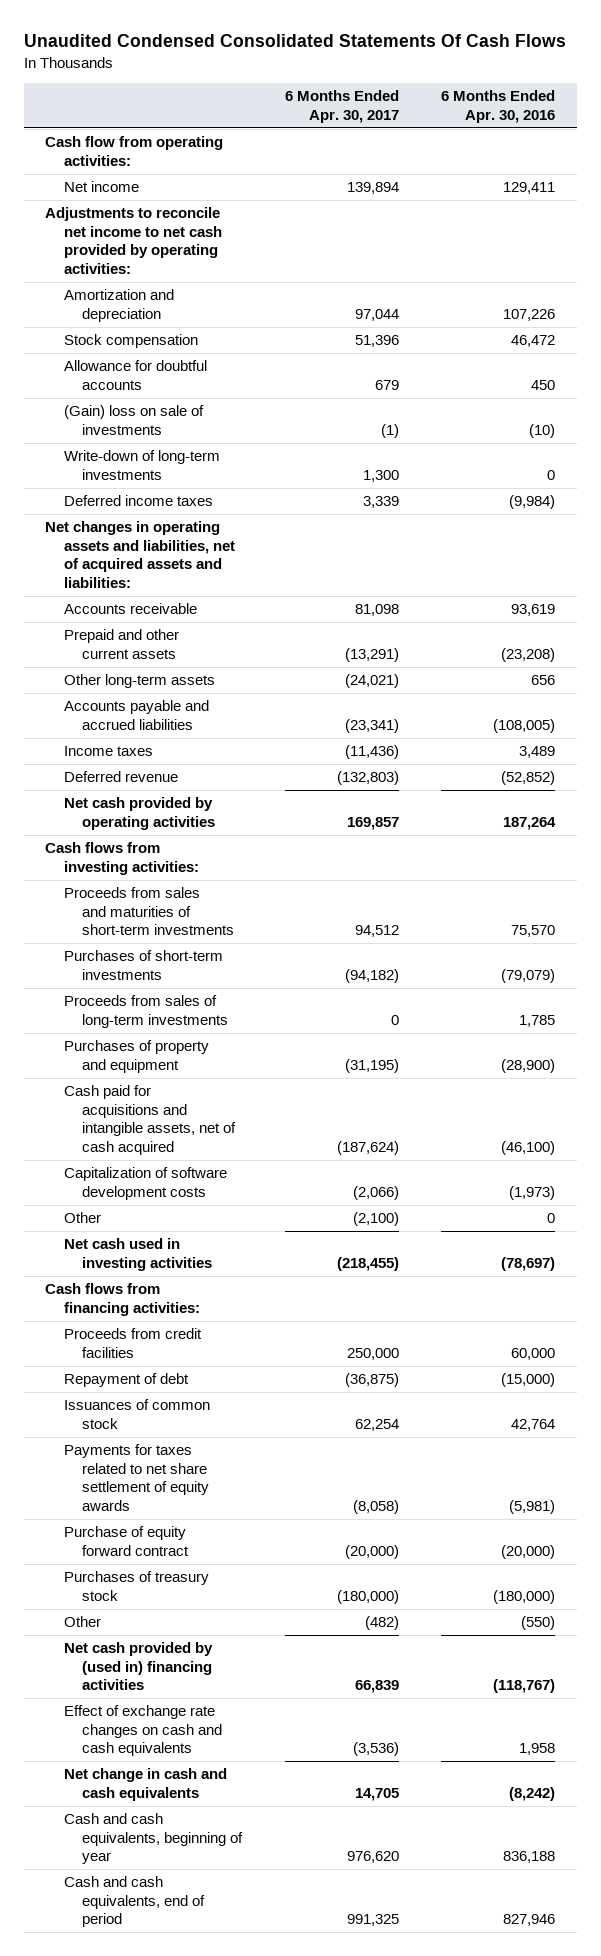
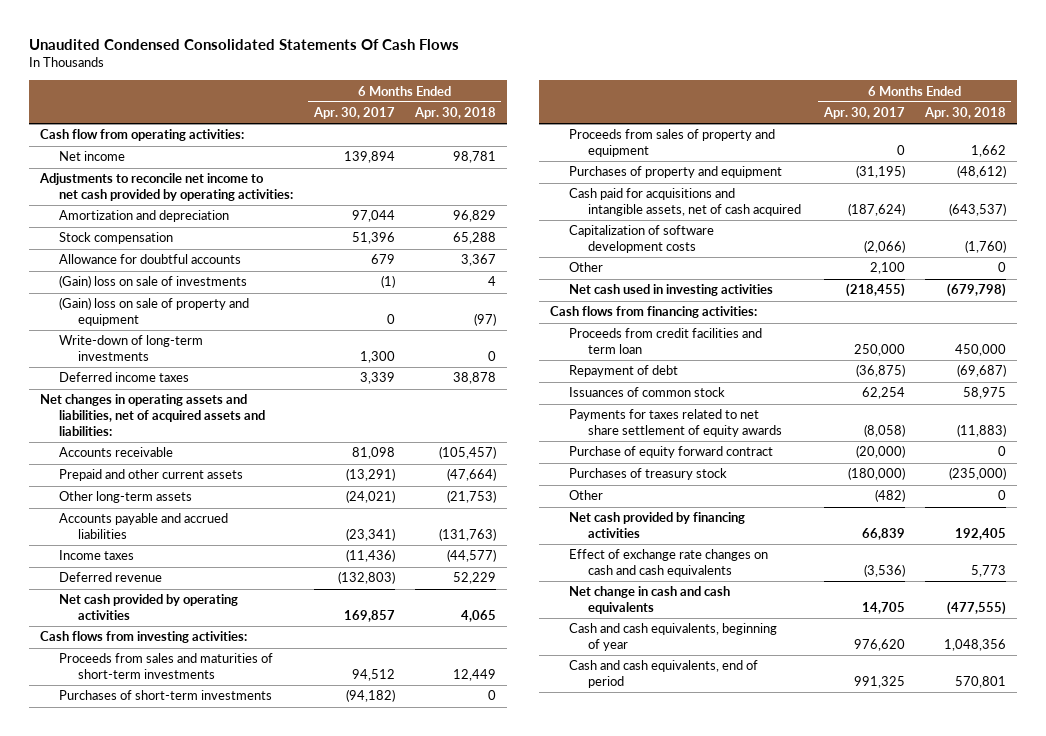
- | 6 Months Ended Apr. 30, 2017 | 6 Months Ended Apr. 30, 2016
+ | 6 Months Ended Apr. 30, 2017 | 6 Months Ended Apr. 30, 2018
+ (Gain) loss on sale of property and equipment | 0 | (97)
- Proceeds from sales of long-term investments | 0 | 1,785
+ Proceeds from sales of property and equipment | 0 | 1,662
- Other | (2,100) | 0
+ Other | 2,100 | 0
- Proceeds from credit facilities | 250,000 | 60,000
+ Proceeds from credit facilities and term loan | 250,000 | 450,000
- Net cash provided by (used in) financing activities | 66,839 | (118,767)
+ Net cash provided by financing activities | 66,839 | 192,405

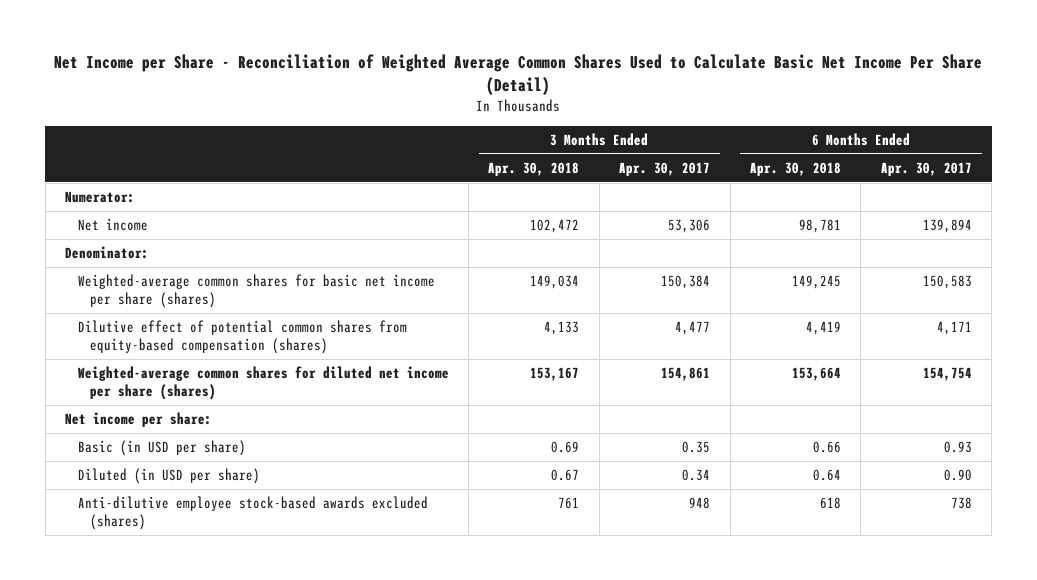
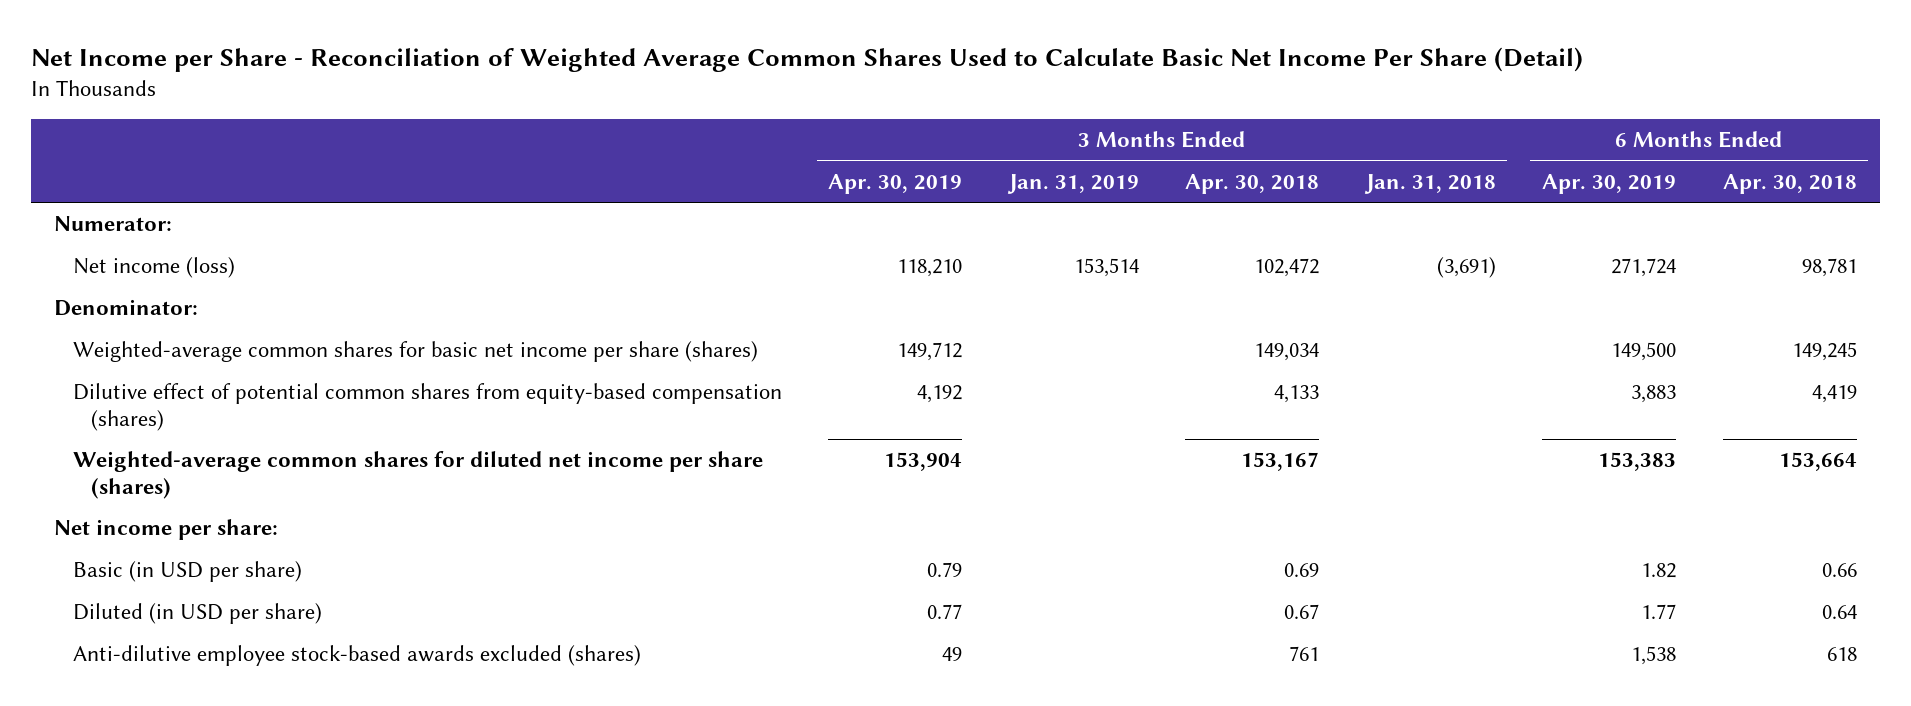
- | 3 Months Ended Apr. 30, 2018 | 3 Months Ended Apr. 30, 2017 | 6 Months Ended Apr. 30, 2018 | 6 Months Ended Apr. 30, 2017
+ | 3 Months Ended Apr. 30, 2019 | 3 Months Ended Jan. 31, 2019 | 3 Months Ended Apr. 30, 2018 | 3 Months Ended Jan. 31, 2018 | 6 Months Ended Apr. 30, 2019 | 6 Months Ended Apr. 30, 2018
- Net income | 102,472 | 53,306 | 98,781 | 139,894
+ Net income (loss) | 118,210 | 153,514 | 102,472 | (3,691) | 271,724 | 98,781

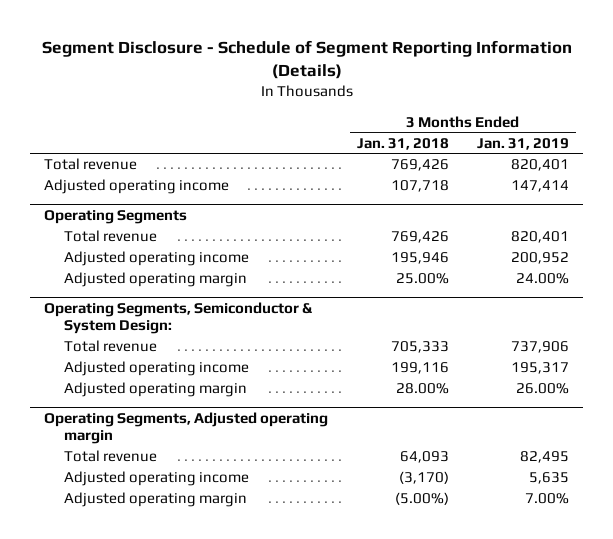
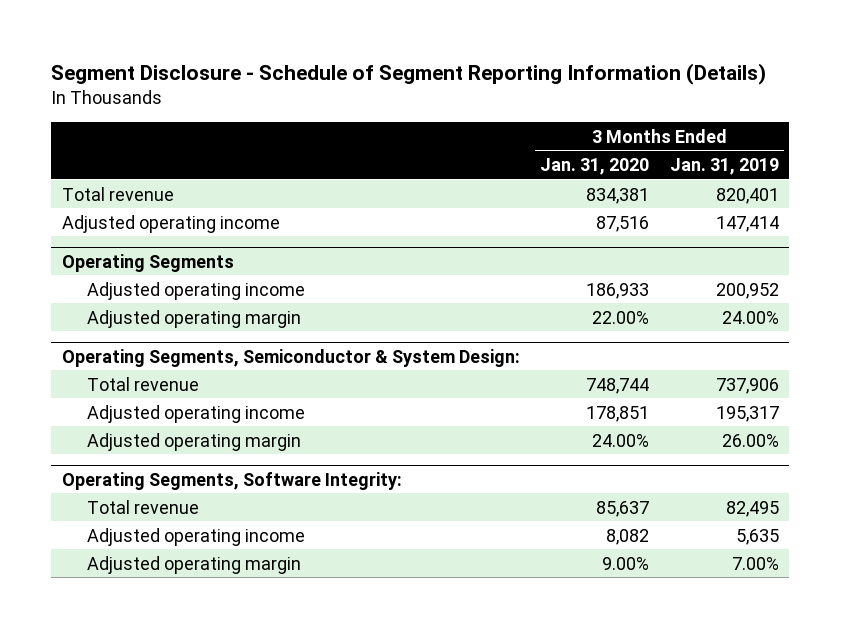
- | 3 Months Ended Jan. 31, 2018 | 3 Months Ended Jan. 31, 2019
+ | 3 Months Ended Jan. 31, 2020 | 3 Months Ended Jan. 31, 2019
@ Operating Segments
- Total revenue | 769,426 | 820,401
- Operating Segments, Adjusted operating margin
+ Operating Segments, Software Integrity:

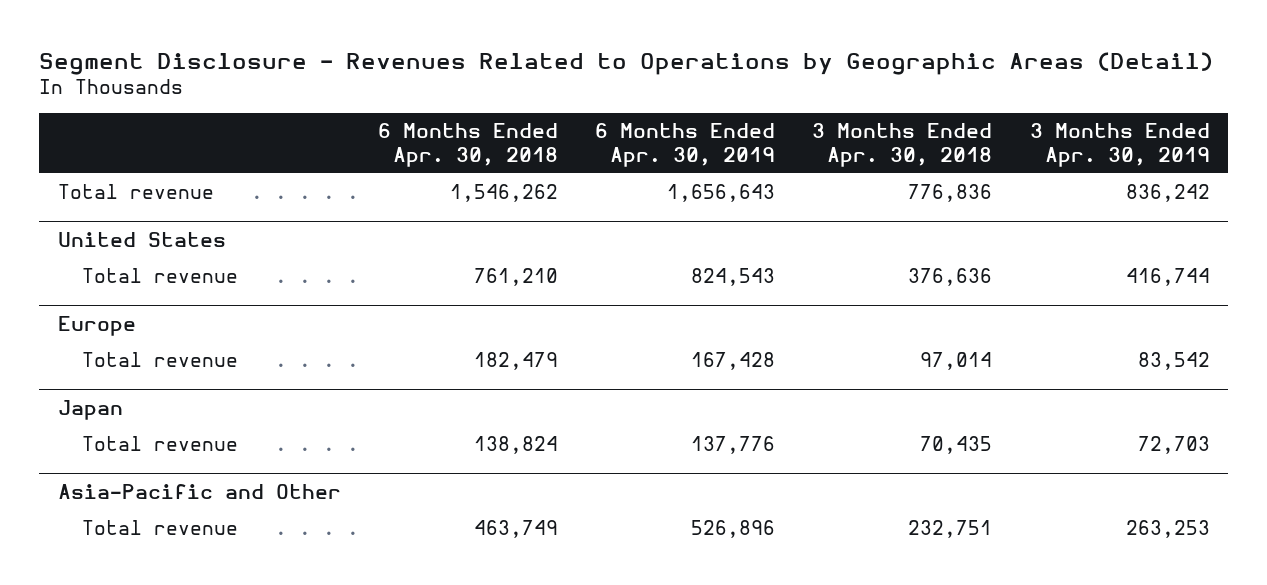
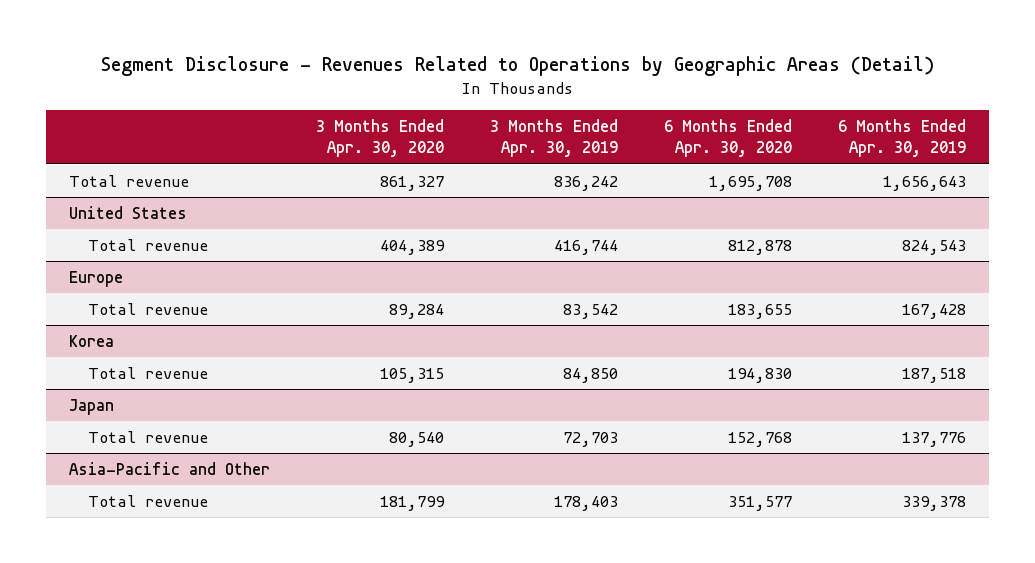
- | 6 Months Ended Apr. 30, 2018 | 6 Months Ended Apr. 30, 2019 | 3 Months Ended Apr. 30, 2018 | 3 Months Ended Apr. 30, 2019
+ | 3 Months Ended Apr. 30, 2020 | 3 Months Ended Apr. 30, 2019 | 6 Months Ended Apr. 30, 2020 | 6 Months Ended Apr. 30, 2019
+ Korea
+ Total revenue | 105,315 | 84,850 | 194,830 | 187,518
@ Asia-Pacific and Other
- Total revenue | 463,749 | 526,896 | 232,751 | 263,253
+ Total revenue | 181,799 | 178,403 | 351,577 | 339,378

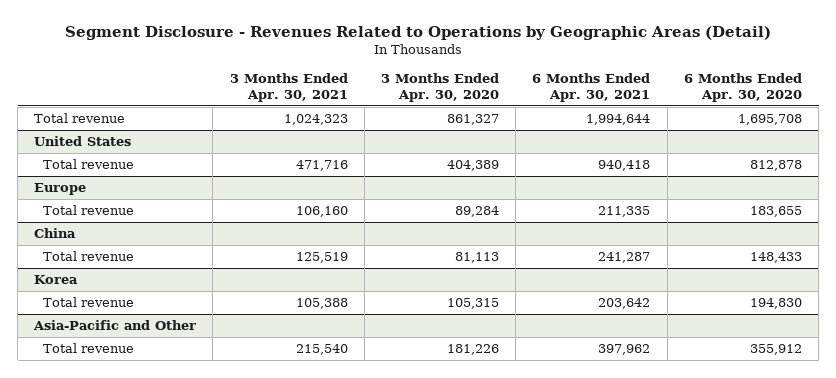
- | 3 Months Ended Apr. 30, 2020 | 3 Months Ended Apr. 30, 2019 | 6 Months Ended Apr. 30, 2020 | 6 Months Ended Apr. 30, 2019
+ | 3 Months Ended Apr. 30, 2021 | 3 Months Ended Apr. 30, 2020 | 6 Months Ended Apr. 30, 2021 | 6 Months Ended Apr. 30, 2020
+ China
+ Total revenue | 125,519 | 81,113 | 241,287 | 148,433
- Japan
- Total revenue | 80,540 | 72,703 | 152,768 | 137,776
@ Asia-Pacific and Other
- Total revenue | 181,799 | 178,403 | 351,577 | 339,378
+ Total revenue | 215,540 | 181,226 | 397,962 | 355,912

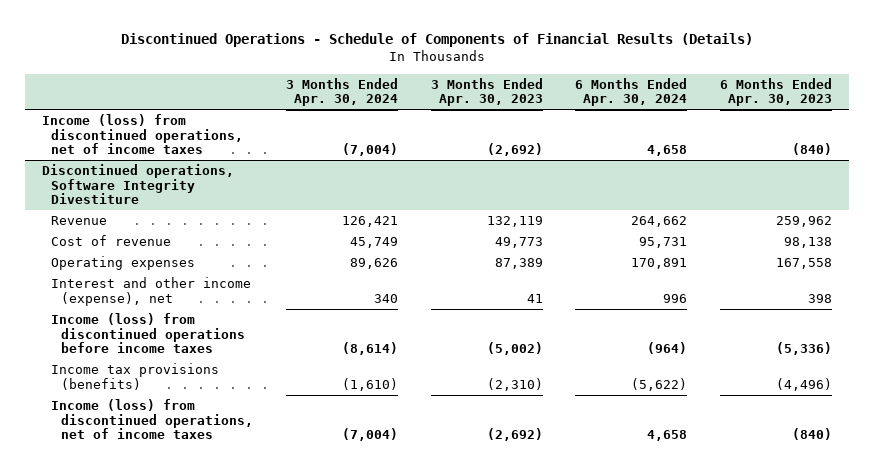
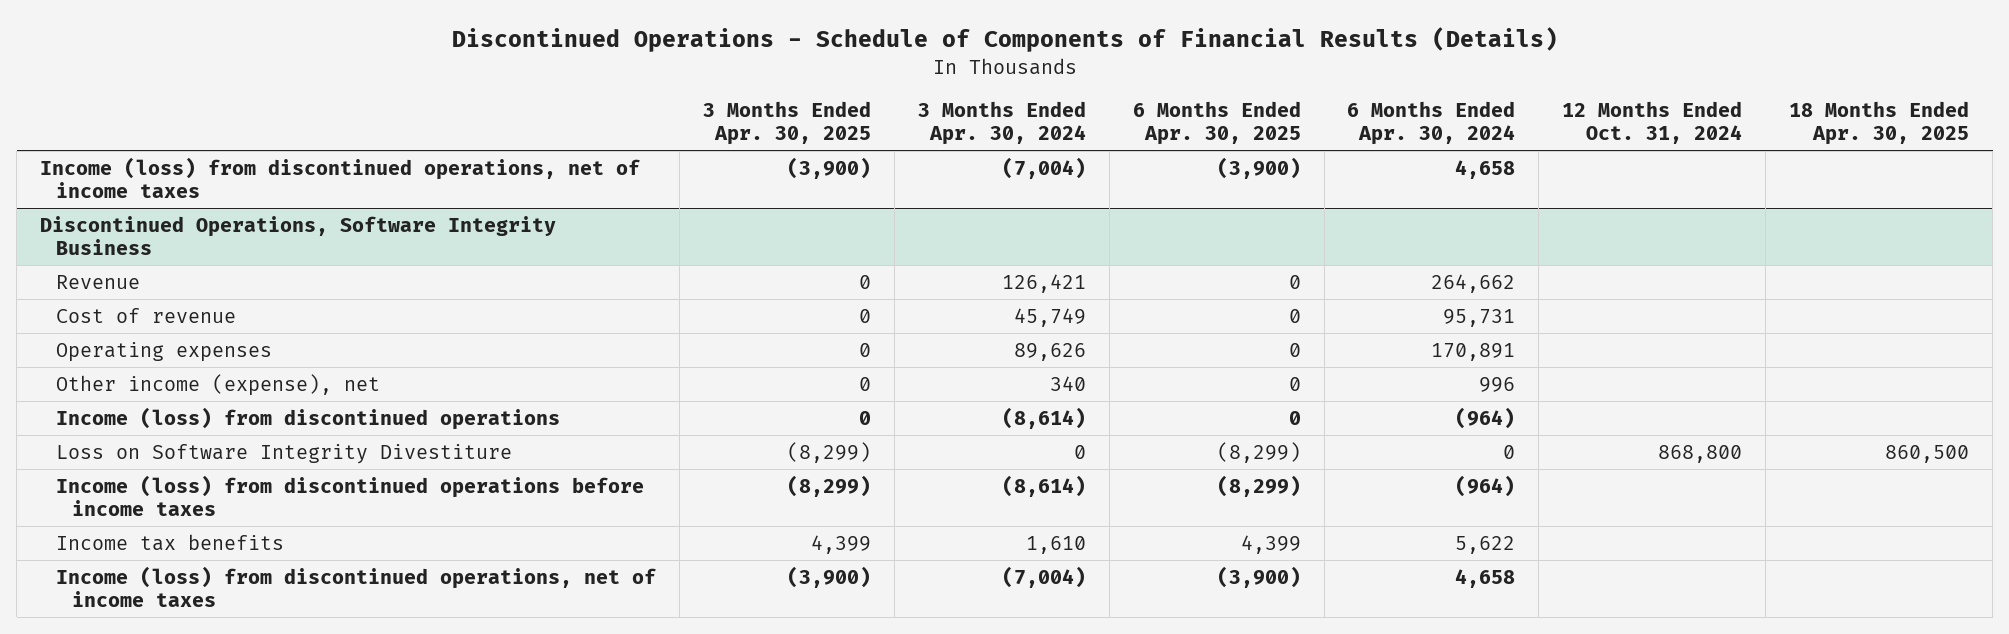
- | 3 Months Ended Apr. 30, 2024 | 3 Months Ended Apr. 30, 2023 | 6 Months Ended Apr. 30, 2024 | 6 Months Ended Apr. 30, 2023
+ | 3 Months Ended Apr. 30, 2025 | 3 Months Ended Apr. 30, 2024 | 6 Months Ended Apr. 30, 2025 | 6 Months Ended Apr. 30, 2024 | 12 Months Ended Oct. 31, 2024 | 18 Months Ended Apr. 30, 2025
- Discontinued operations, Software Integrity Divestiture
+ Discontinued Operations, Software Integrity Business
- Interest and other income (expense), net | 340 | 41 | 996 | 398
+ Other income (expense), net | 0 | 340 | 0 | 996 | |
+ Income (loss) from discontinued operations | 0 | (8,614) | 0 | (964) | |
+ Loss on Software Integrity Divestiture | (8,299) | 0 | (8,299) | 0 | 868,800 | 860,500
- Income tax provisions (benefits) | (1,610) | (2,310) | (5,622) | (4,496)
+ Income tax benefits | 4,399 | 1,610 | 4,399 | 5,622 | |

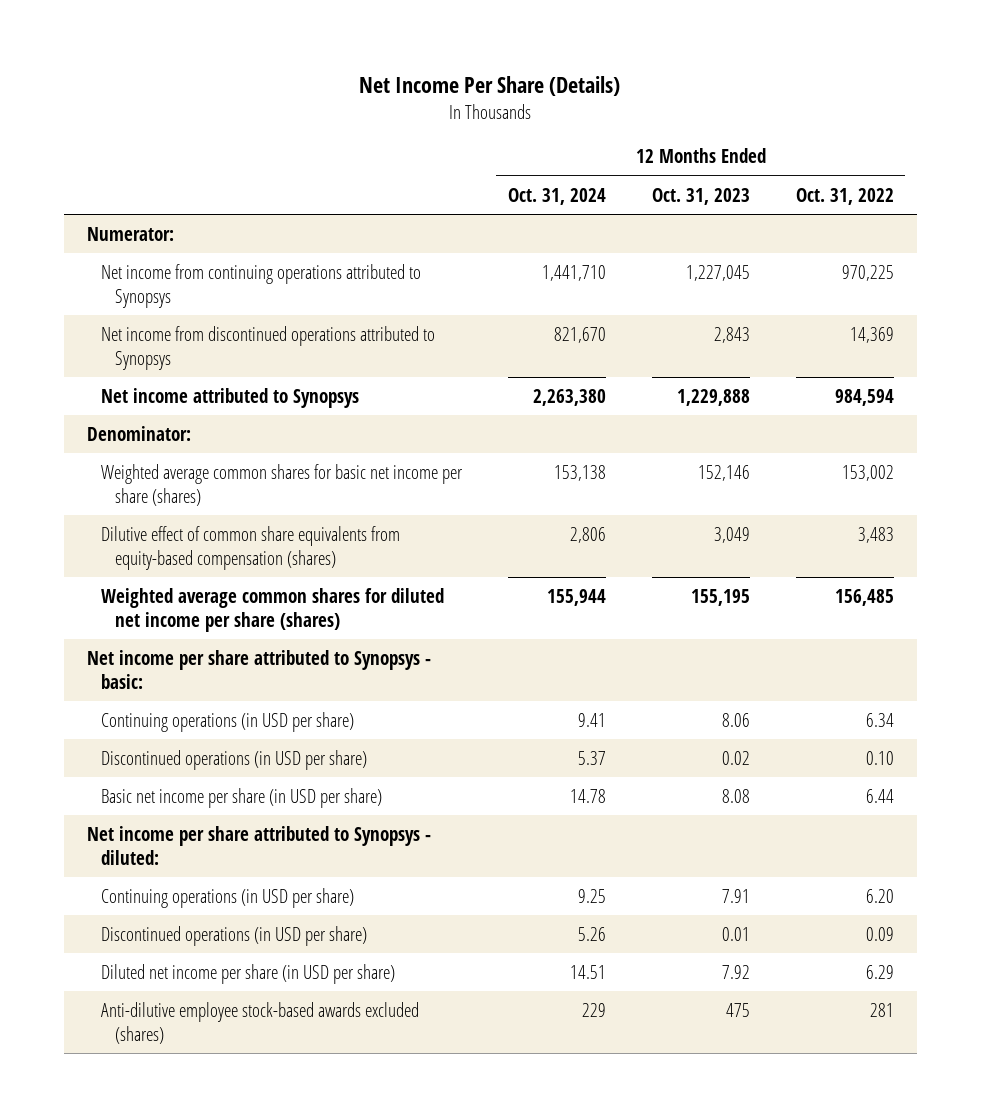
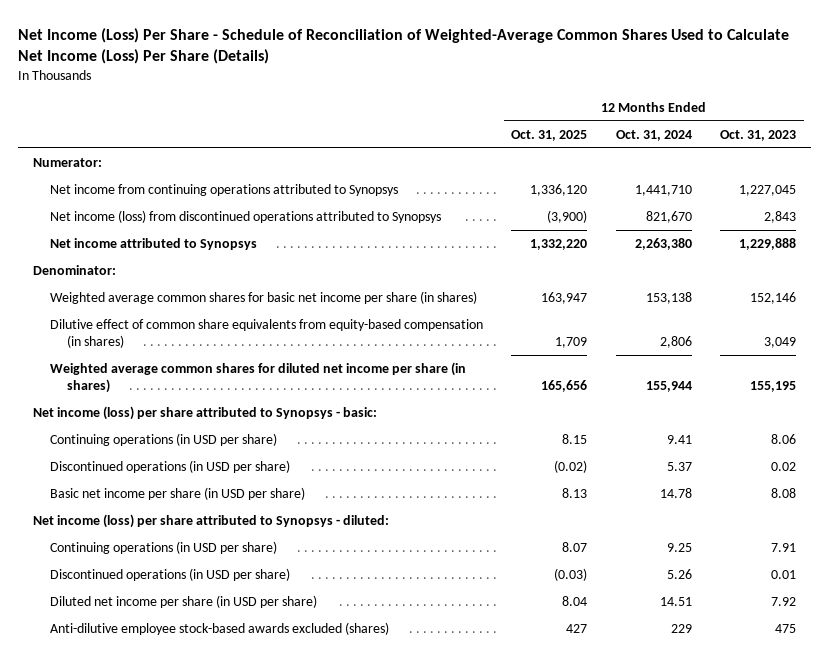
- Net Income Per Share (Details)
+ Net Income (Loss) Per Share - Schedule of Reconciliation of Weighted-Average Common Shares Used to Calculate Net Income (Loss) Per Share (Details)
- | 12 Months Ended Oct. 31, 2024 | 12 Months Ended Oct. 31, 2023 | 12 Months Ended Oct. 31, 2022
+ | 12 Months Ended Oct. 31, 2025 | 12 Months Ended Oct. 31, 2024 | 12 Months Ended Oct. 31, 2023
- Net income from discontinued operations attributed to Synopsys | 821,670 | 2,843 | 14,369
+ Net income (loss) from discontinued operations attributed to Synopsys | (3,900) | 821,670 | 2,843
- Weighted average common shares for basic net income per share (shares) | 153,138 | 152,146 | 153,002
- Dilutive effect of common share equivalents from equity-based compensation (shares) | 2,806 | 3,049 | 3,483
- Weighted average common shares for diluted net income per share (shares) | 155,944 | 155,195 | 156,485
- Net income per share attributed to Synopsys - basic:
+ Weighted average common shares for basic net income per share (in shares) | 163,947 | 153,138 | 152,146
+ Dilutive effect of common share equivalents from equity-based compensation (in shares) | 1,709 | 2,806 | 3,049
+ Weighted average common shares for diluted net income per share (in shares) | 165,656 | 155,944 | 155,195
+ Net income (loss) per share attributed to Synopsys - basic:
- Net income per share attributed to Synopsys - diluted:
+ Net income (loss) per share attributed to Synopsys - diluted:

